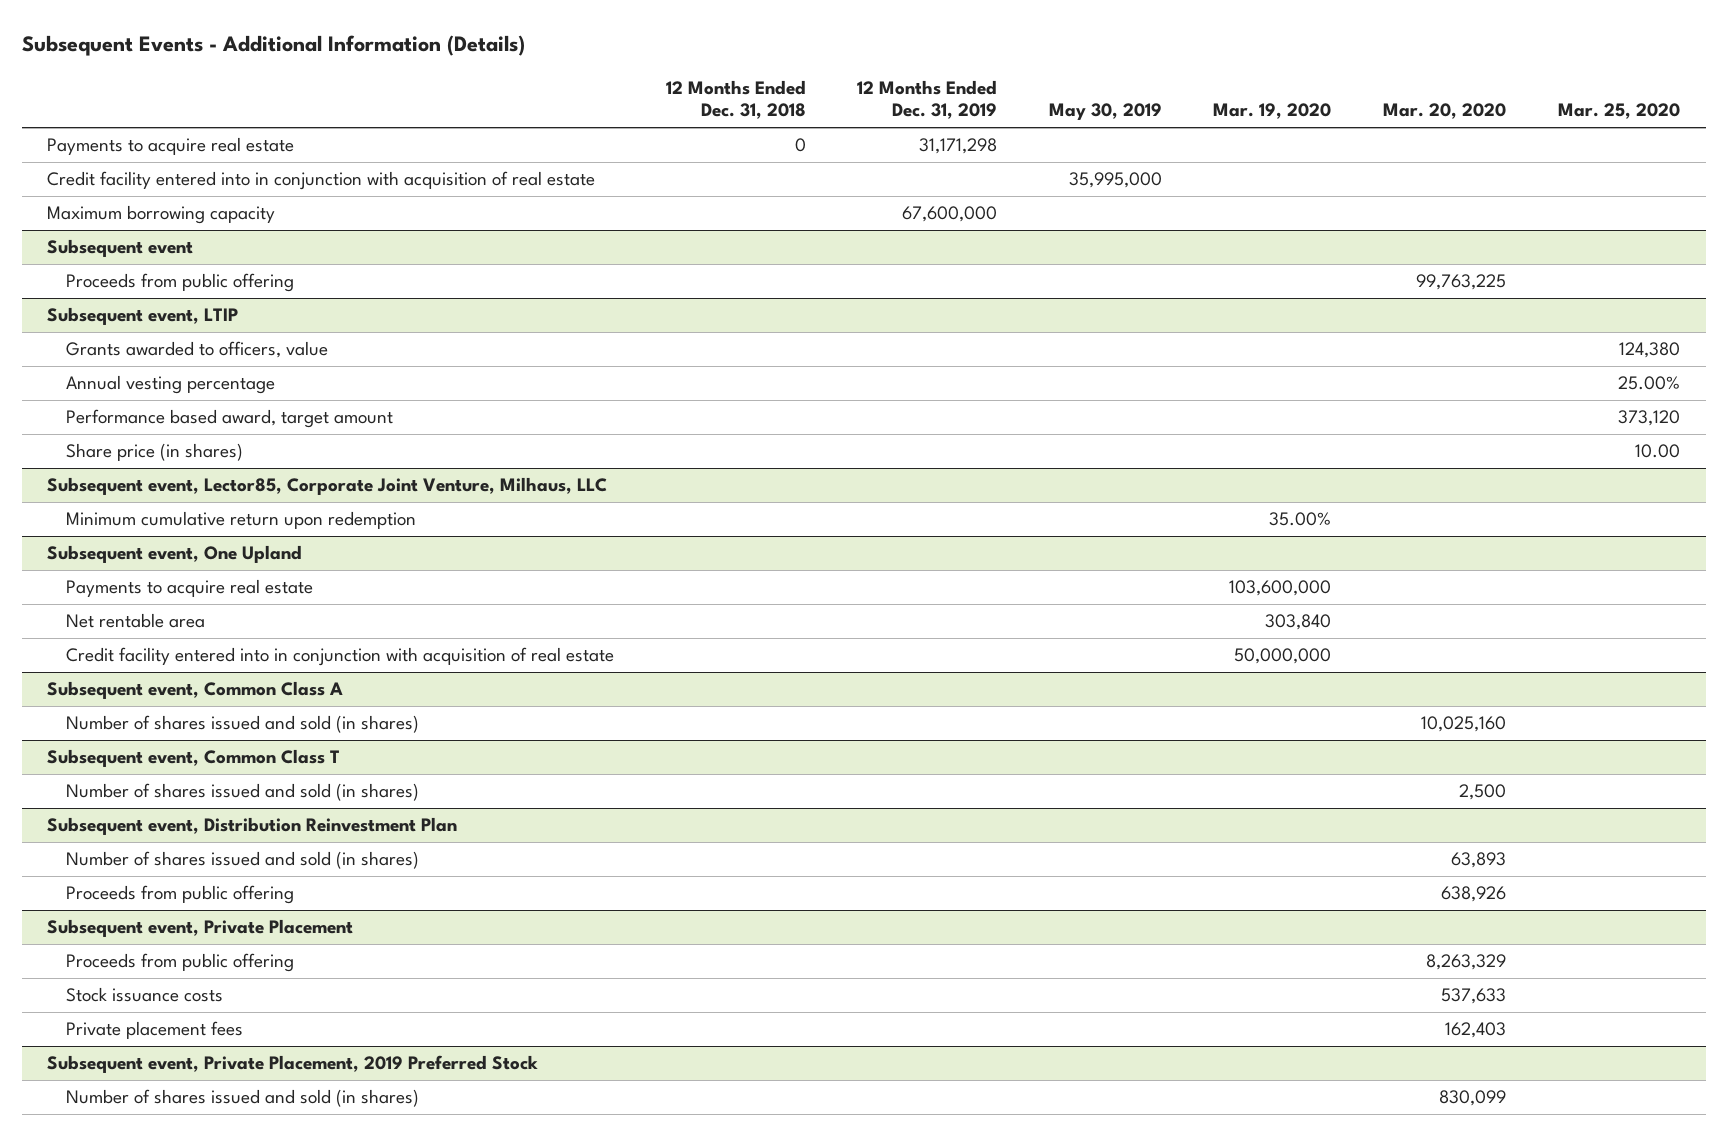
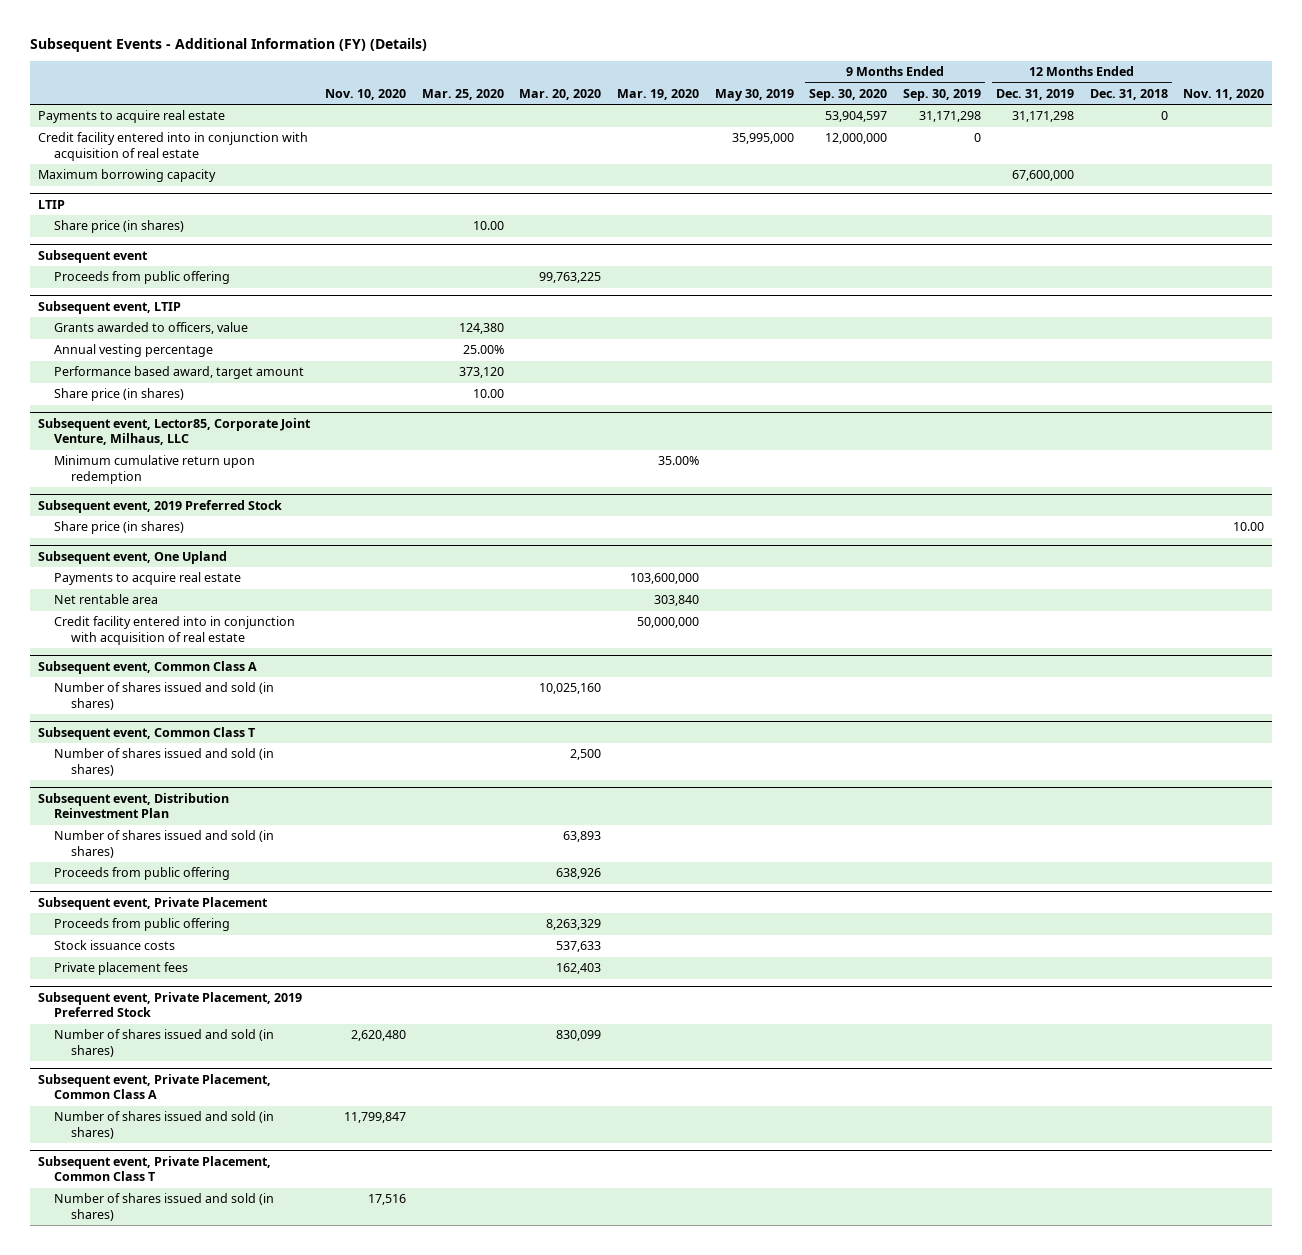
- Subsequent Events - Additional Information (Details)
+ Subsequent Events - Additional Information (FY) (Details)
- | 12 Months Ended Dec. 31, 2018 | 12 Months Ended Dec. 31, 2019 | May 30, 2019 | Mar. 19, 2020 | Mar. 20, 2020 | Mar. 25, 2020
+ | Nov. 10, 2020 | Mar. 25, 2020 | Mar. 20, 2020 | Mar. 19, 2020 | May 30, 2019 | 9 Months Ended Sep. 30, 2020 | 9 Months Ended Sep. 30, 2019 | 12 Months Ended Dec. 31, 2019 | 12 Months Ended Dec. 31, 2018 | Nov. 11, 2020
+ LTIP
+ Share price (in shares) | | 10.00 | | | | | | | |
+ Subsequent event, 2019 Preferred Stock
+ Share price (in shares) | | | | | | | | | | 10.00
+ Subsequent event, Private Placement, Common Class A
+ Number of shares issued and sold (in shares) | 11,799,847 | | | | | | | | |
+ Subsequent event, Private Placement, Common Class T
+ Number of shares issued and sold (in shares) | 17,516 | | | | | | | | |

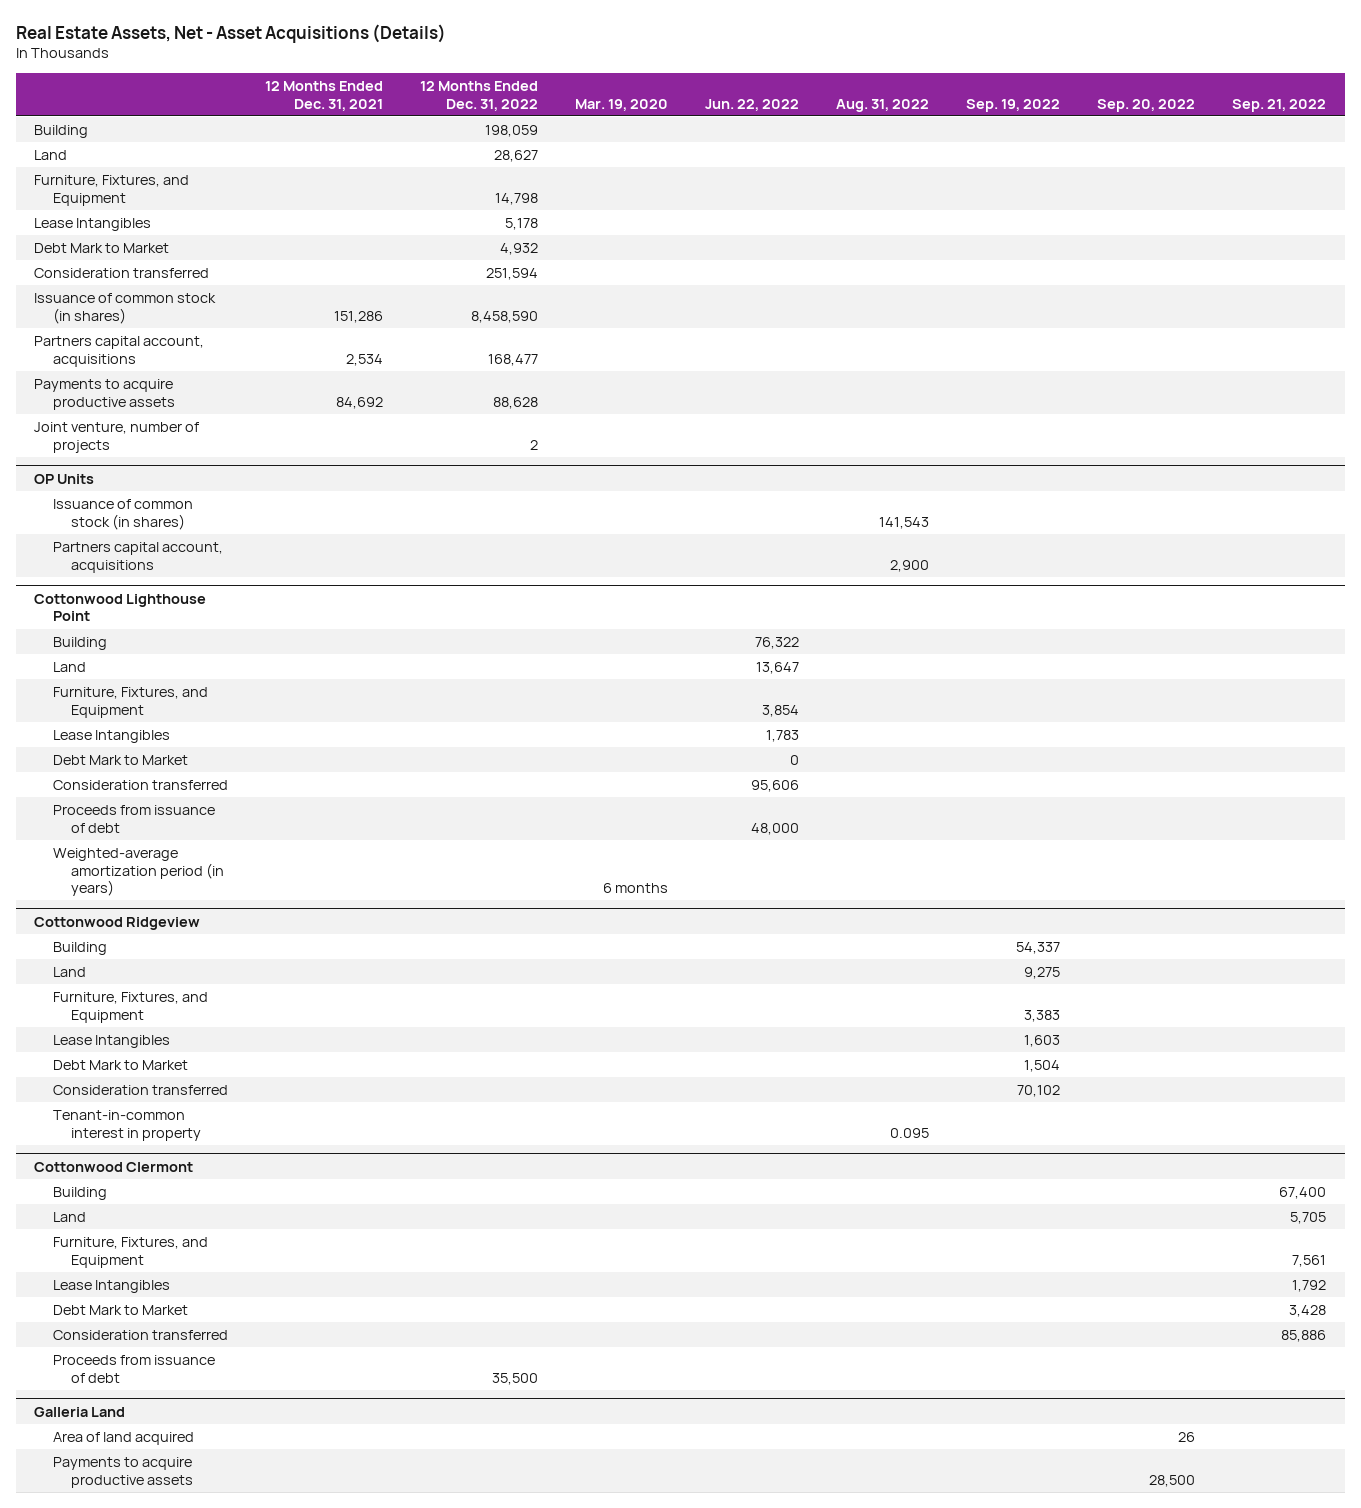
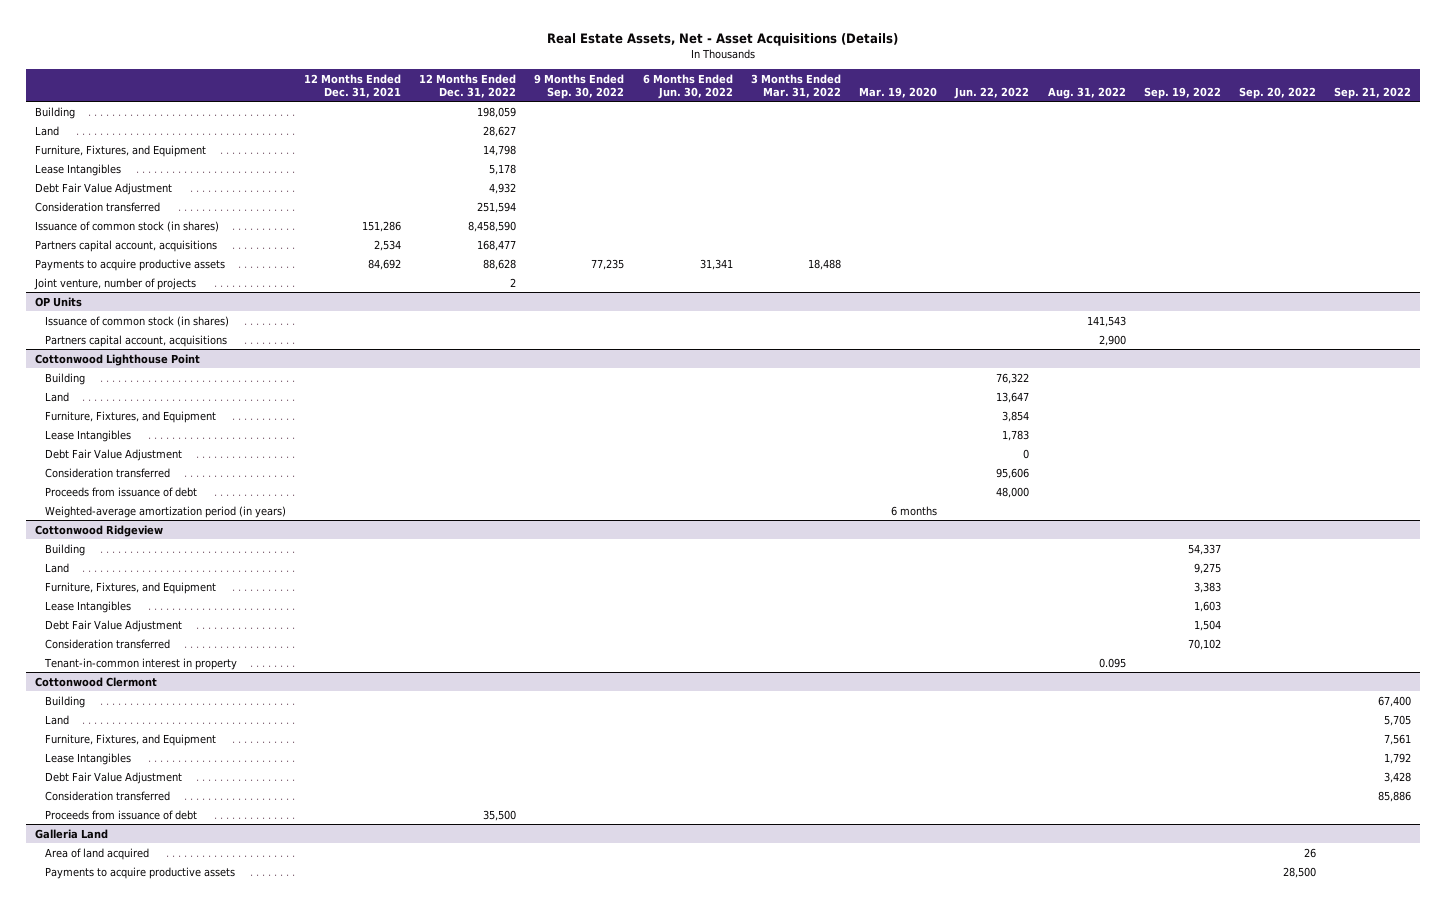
- | 12 Months Ended Dec. 31, 2021 | 12 Months Ended Dec. 31, 2022 | Mar. 19, 2020 | Jun. 22, 2022 | Aug. 31, 2022 | Sep. 19, 2022 | Sep. 20, 2022 | Sep. 21, 2022
+ | 12 Months Ended Dec. 31, 2021 | 12 Months Ended Dec. 31, 2022 | 9 Months Ended Sep. 30, 2022 | 6 Months Ended Jun. 30, 2022 | 3 Months Ended Mar. 31, 2022 | Mar. 19, 2020 | Jun. 22, 2022 | Aug. 31, 2022 | Sep. 19, 2022 | Sep. 20, 2022 | Sep. 21, 2022
- Debt Mark to Market | | 4,932 | | | | | |
+ Debt Fair Value Adjustment | | 4,932 | | | | | | | | |
@ Cottonwood Lighthouse Point
- Debt Mark to Market | | | | 0 | | | |
+ Debt Fair Value Adjustment | | | | | | | 0 | | | |
@ Cottonwood Ridgeview
- Debt Mark to Market | | | | | | 1,504 | |
+ Debt Fair Value Adjustment | | | | | | | | | 1,504 | |
@ Cottonwood Clermont
- Debt Mark to Market | | | | | | | | 3,428
+ Debt Fair Value Adjustment | | | | | | | | | | | 3,428

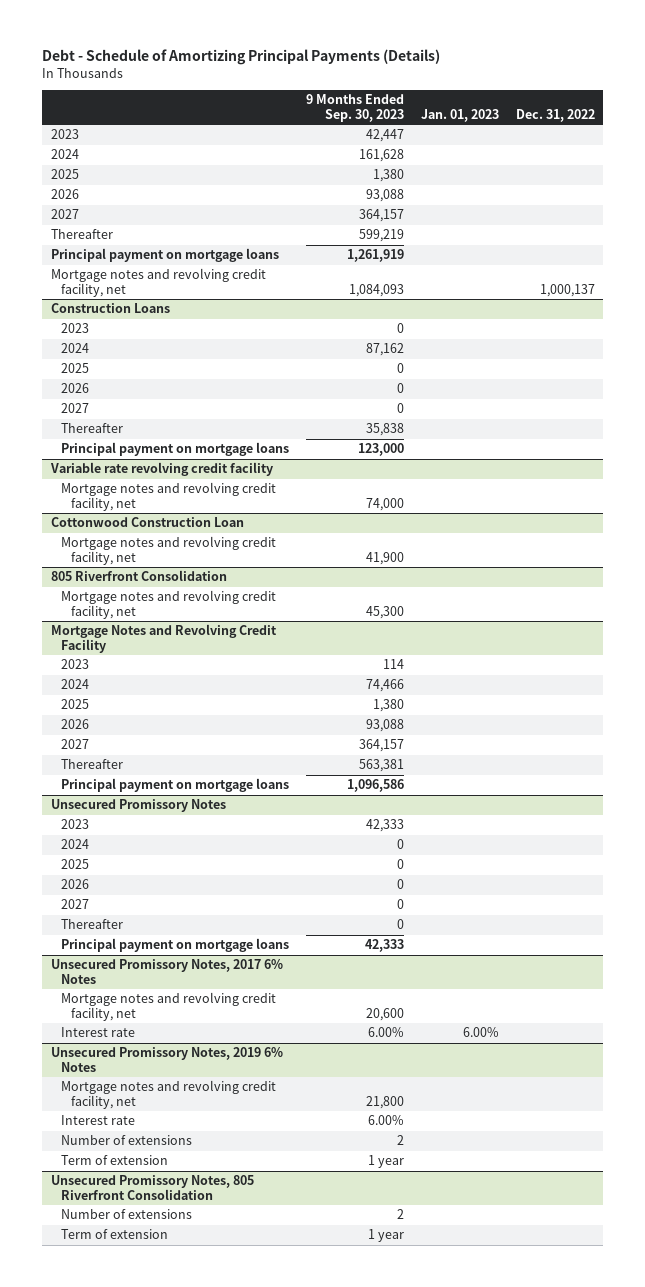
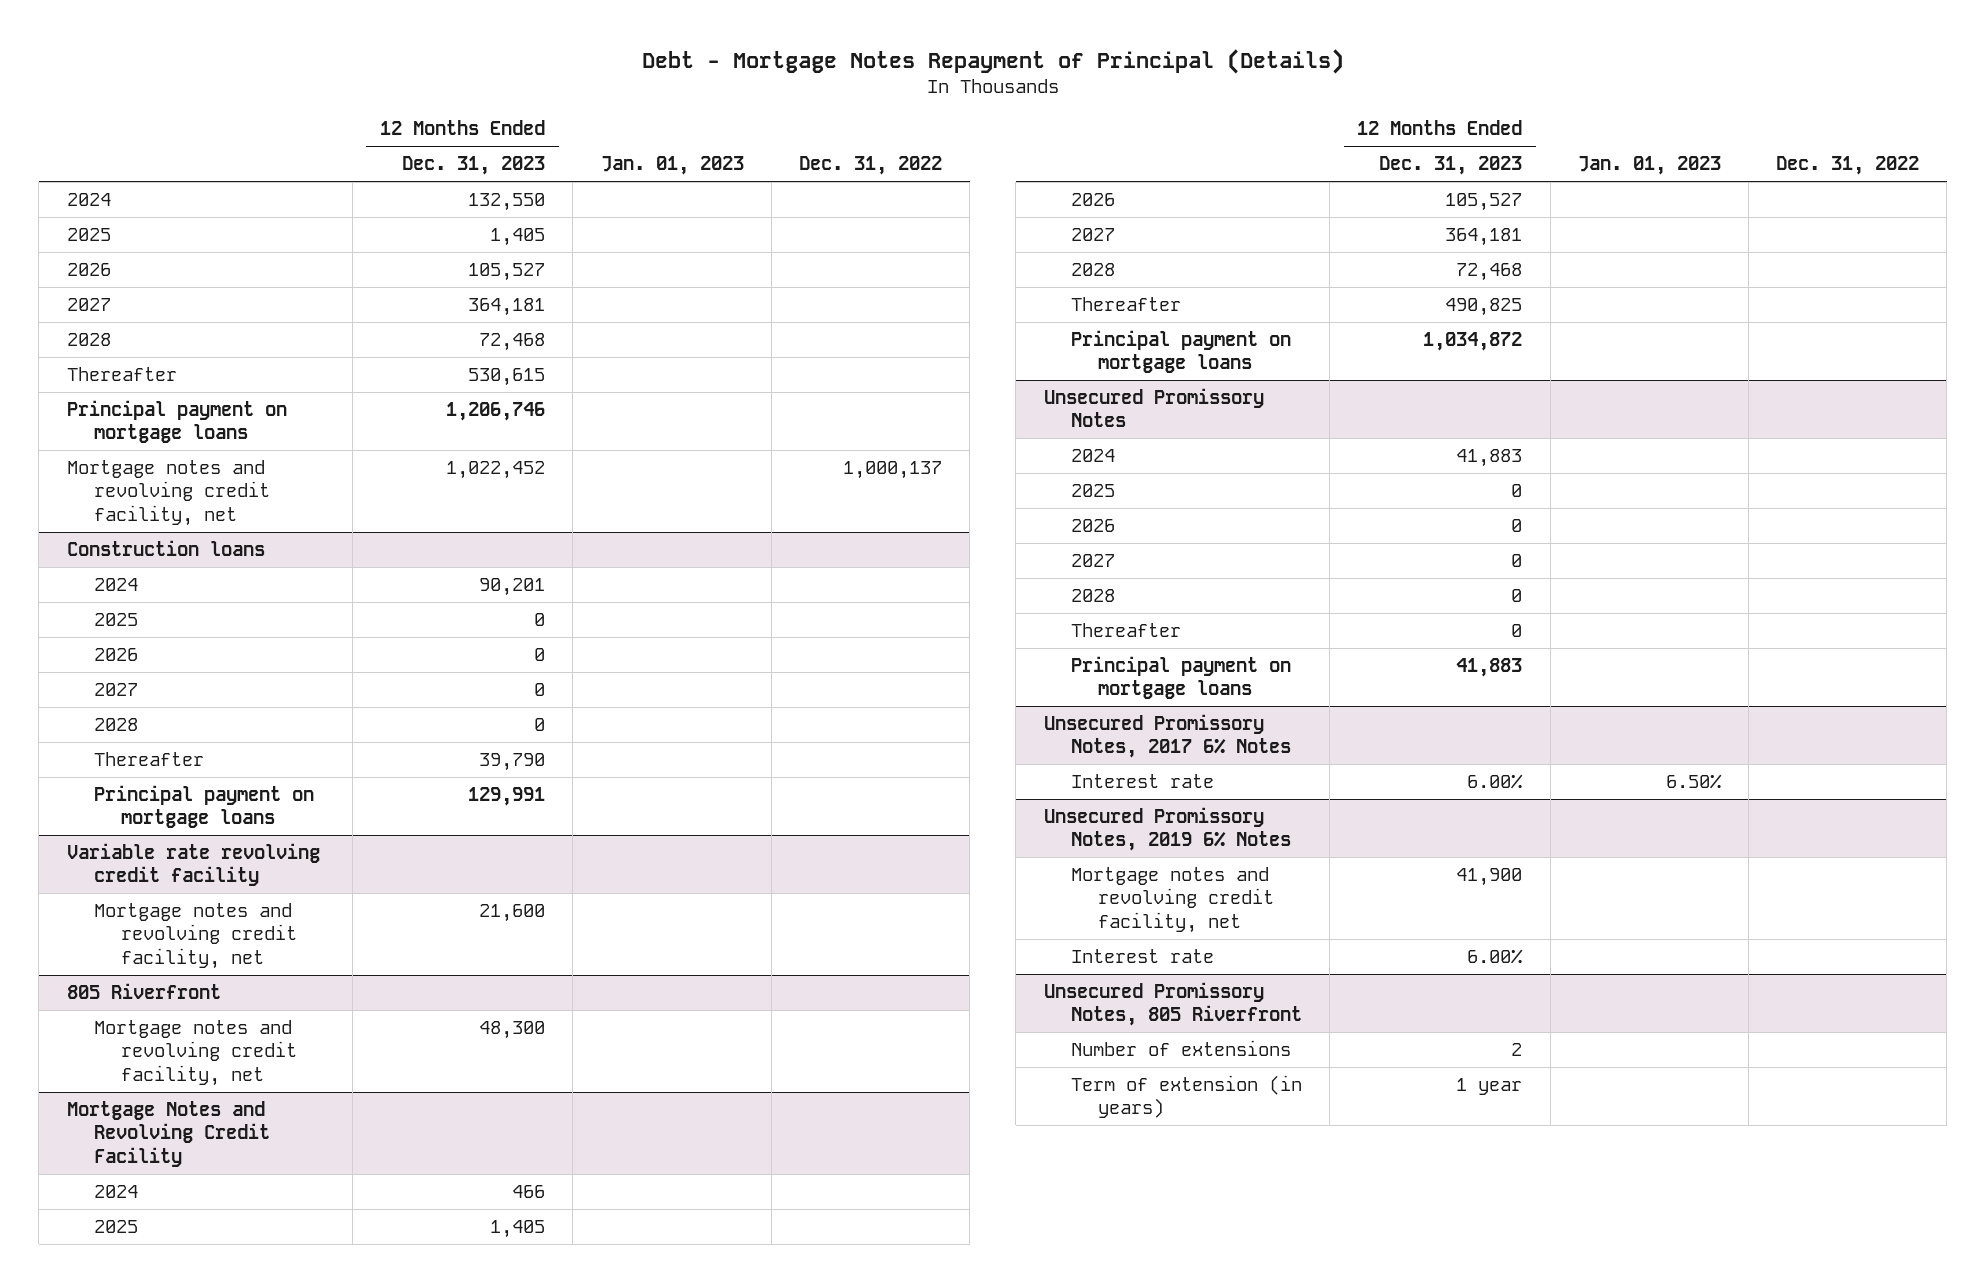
- Debt - Schedule of Amortizing Principal Payments (Details)
+ Debt - Mortgage Notes Repayment of Principal (Details)
- | 9 Months Ended Sep. 30, 2023 | Jan. 01, 2023 | Dec. 31, 2022
+ | 12 Months Ended Dec. 31, 2023 | Jan. 01, 2023 | Dec. 31, 2022
- 2023 | 42,447 | |
+ 2028 | 72,468 | |
- Construction Loans
- 2023 | 0 | |
+ Construction loans
+ 2028 | 0 | |
- Cottonwood Construction Loan
- Mortgage notes and revolving credit facility, net | 41,900 | |
- 805 Riverfront Consolidation
+ 805 Riverfront
@ Mortgage Notes and Revolving Credit Facility
- 2023 | 114 | |
+ 2028 | 72,468 | |
@ Unsecured Promissory Notes
- 2023 | 42,333 | |
+ 2028 | 0 | |
@ Unsecured Promissory Notes, 2017 6% Notes
- Mortgage notes and revolving credit facility, net | 20,600 | |
- Interest rate | 6.00% | 6.00% |
+ Interest rate | 6.00% | 6.50% |
@ Unsecured Promissory Notes, 2019 6% Notes
- Number of extensions | 2 | |
- Term of extension | 1 year | |
- Unsecured Promissory Notes, 805 Riverfront Consolidation
+ Unsecured Promissory Notes, 805 Riverfront
- Term of extension | 1 year | |
+ Term of extension (in years) | 1 year | |

